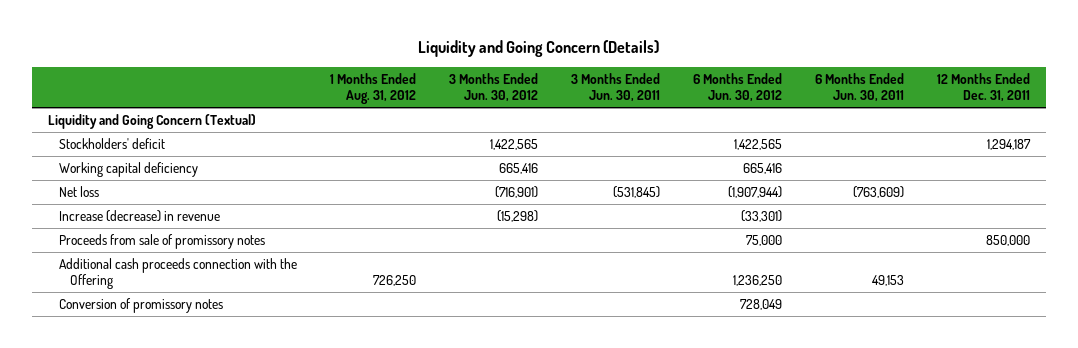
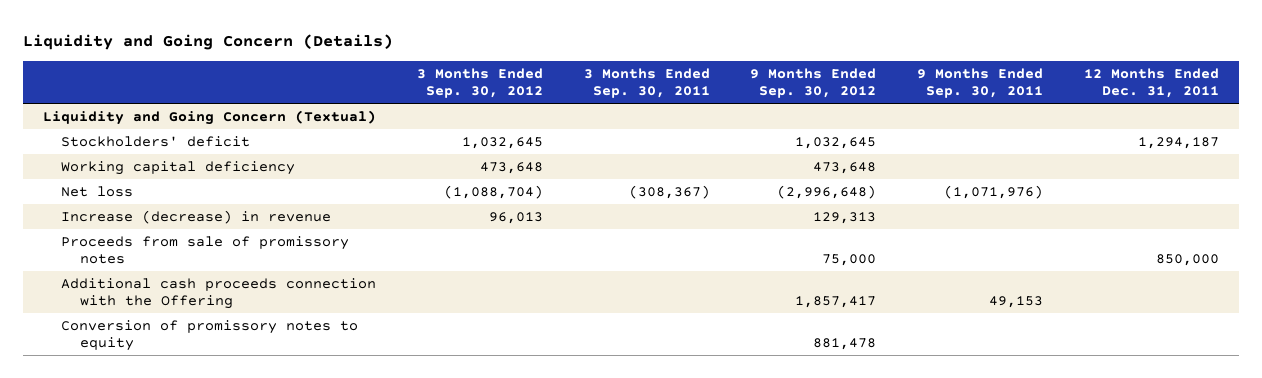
- | 1 Months Ended Aug. 31, 2012 | 3 Months Ended Jun. 30, 2012 | 3 Months Ended Jun. 30, 2011 | 6 Months Ended Jun. 30, 2012 | 6 Months Ended Jun. 30, 2011 | 12 Months Ended Dec. 31, 2011
+ | 3 Months Ended Sep. 30, 2012 | 3 Months Ended Sep. 30, 2011 | 9 Months Ended Sep. 30, 2012 | 9 Months Ended Sep. 30, 2011 | 12 Months Ended Dec. 31, 2011
- Conversion of promissory notes | | | | 728,049 | |
+ Conversion of promissory notes to equity | | | 881,478 | |

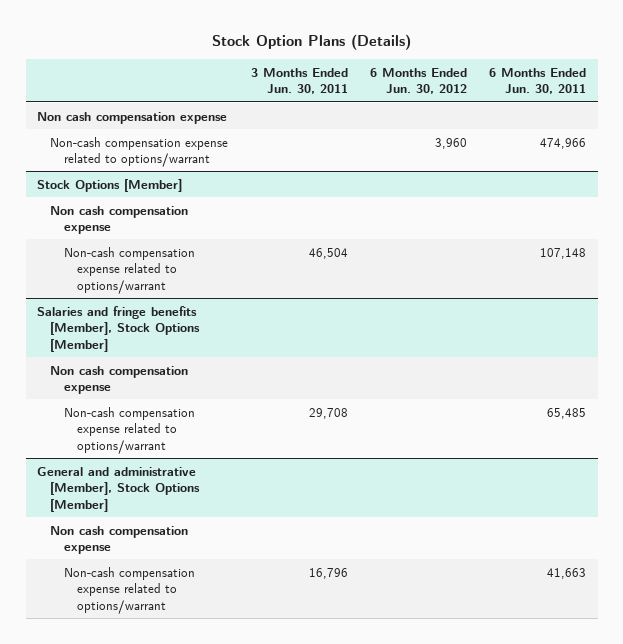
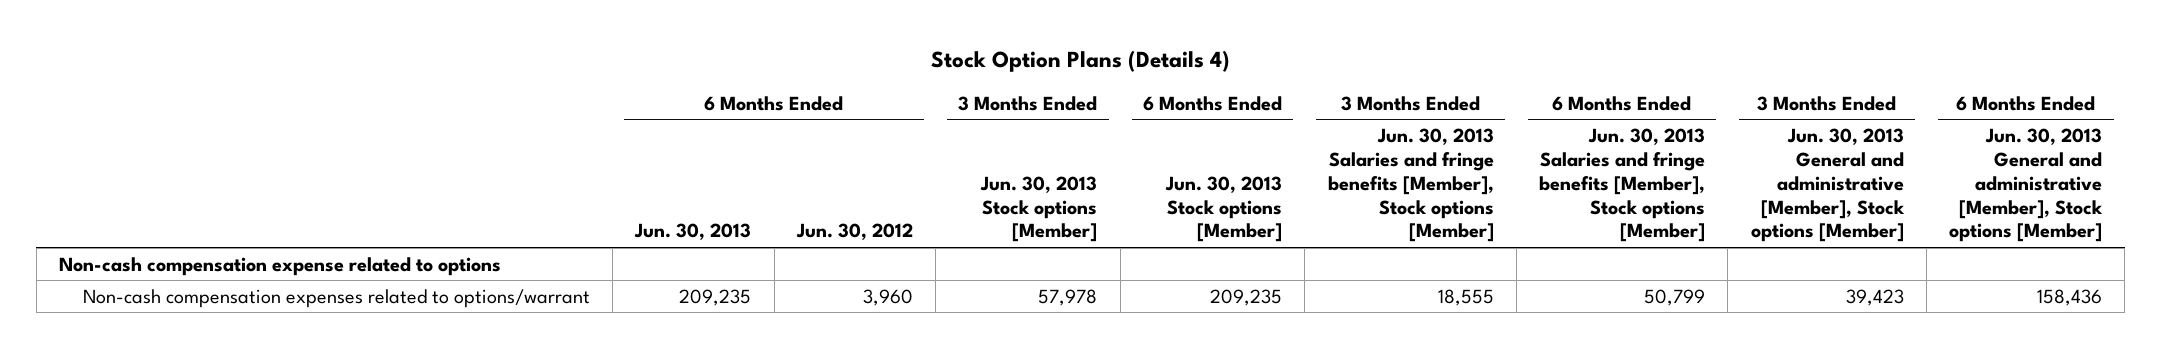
- Stock Option Plans (Details)
+ Stock Option Plans (Details 4)
- | 3 Months Ended Jun. 30, 2011 | 6 Months Ended Jun. 30, 2012 | 6 Months Ended Jun. 30, 2011
+ | 6 Months Ended Jun. 30, 2013 | 6 Months Ended Jun. 30, 2012 | 3 Months Ended Jun. 30, 2013 Stock options [Member] | 6 Months Ended Jun. 30, 2013 Stock options [Member] | 3 Months Ended Jun. 30, 2013 Salaries and fringe benefits [Member], Stock options [Member] | 6 Months Ended Jun. 30, 2013 Salaries and fringe benefits [Member], Stock options [Member] | 3 Months Ended Jun. 30, 2013 General and administrative [Member], Stock options [Member] | 6 Months Ended Jun. 30, 2013 General and administrative [Member], Stock options [Member]
- Non cash compensation expense
- Non-cash compensation expense related to options/warrant | | 3,960 | 474,966
- Stock Options [Member]
- Non cash compensation expense
- Non-cash compensation expense related to options/warrant | 46,504 | | 107,148
- Salaries and fringe benefits [Member], Stock Options [Member]
- Non cash compensation expense
- Non-cash compensation expense related to options/warrant | 29,708 | | 65,485
- General and administrative [Member], Stock Options [Member]
- Non cash compensation expense
- Non-cash compensation expense related to options/warrant | 16,796 | | 41,663
+ Non-cash compensation expense related to options
+ Non-cash compensation expenses related to options/warrant | 209,235 | 3,960 | 57,978 | 209,235 | 18,555 | 50,799 | 39,423 | 158,436

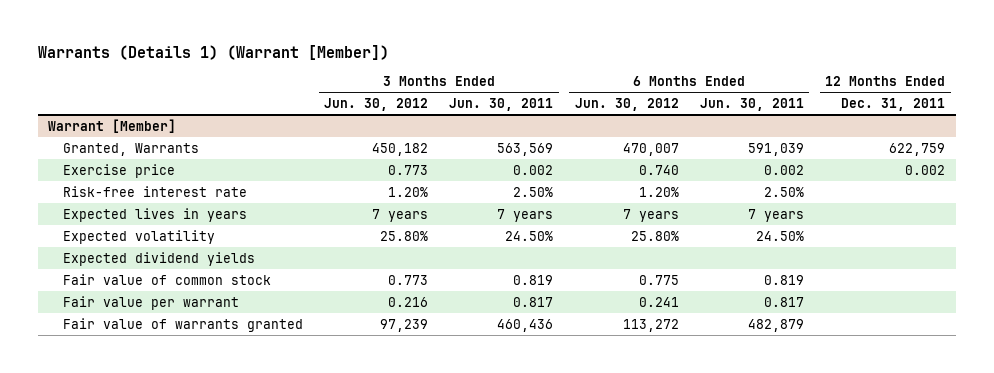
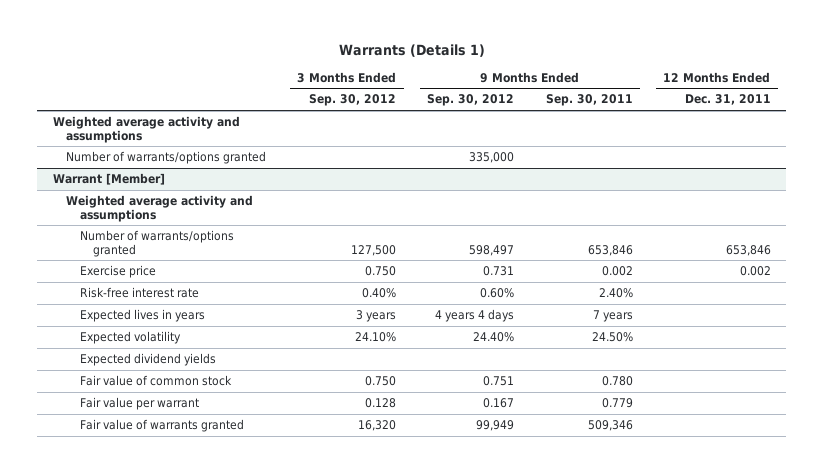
- Warrants (Details 1) (Warrant [Member])
+ Warrants (Details 1)
- | 3 Months Ended Jun. 30, 2012 | 3 Months Ended Jun. 30, 2011 | 6 Months Ended Jun. 30, 2012 | 6 Months Ended Jun. 30, 2011 | 12 Months Ended Dec. 31, 2011
+ | 3 Months Ended Sep. 30, 2012 | 9 Months Ended Sep. 30, 2012 | 9 Months Ended Sep. 30, 2011 | 12 Months Ended Dec. 31, 2011
+ Weighted average activity and assumptions
+ Number of warrants/options granted | | 335,000 | |
@ Warrant [Member]
- Granted, Warrants | 450,182 | 563,569 | 470,007 | 591,039 | 622,759
+ Weighted average activity and assumptions
+ Number of warrants/options granted | 127,500 | 598,497 | 653,846 | 653,846

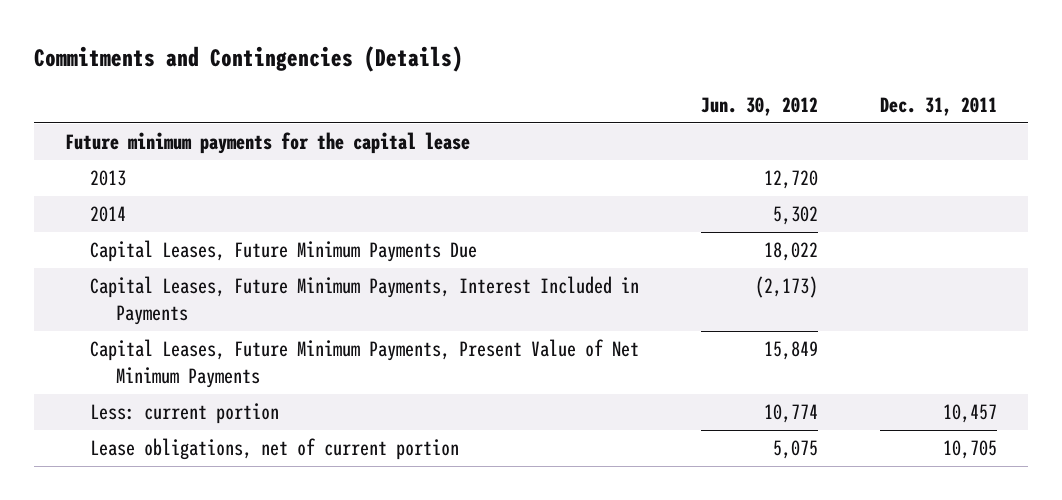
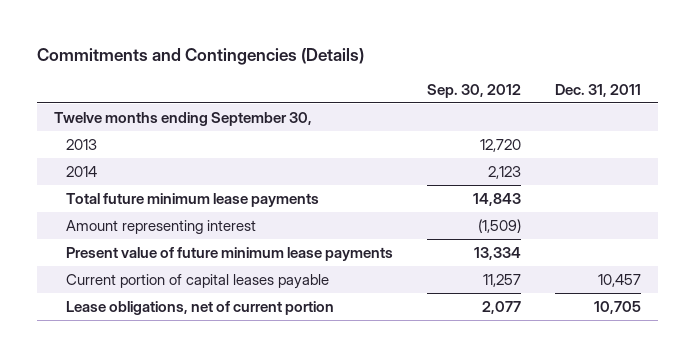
- | Jun. 30, 2012 | Dec. 31, 2011
+ | Sep. 30, 2012 | Dec. 31, 2011
- Future minimum payments for the capital lease
+ Twelve months ending September 30,
- Capital Leases, Future Minimum Payments Due | 18,022 |
- Capital Leases, Future Minimum Payments, Interest Included in Payments | (2,173) |
- Capital Leases, Future Minimum Payments, Present Value of Net Minimum Payments | 15,849 |
- Less: current portion | 10,774 | 10,457
+ Total future minimum lease payments | 14,843 |
+ Amount representing interest | (1,509) |
+ Present value of future minimum lease payments | 13,334 |
+ Current portion of capital leases payable | 11,257 | 10,457

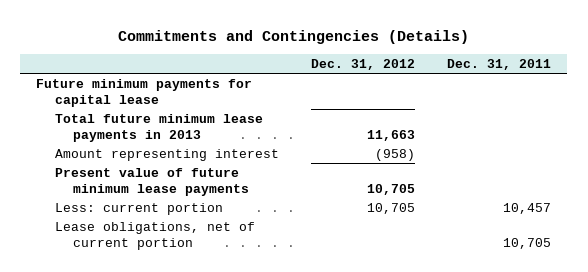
- | Sep. 30, 2012 | Dec. 31, 2011
+ | Dec. 31, 2012 | Dec. 31, 2011
- Twelve months ending September 30,
- 2013 | 12,720 |
- 2014 | 2,123 |
- Total future minimum lease payments | 14,843 |
+ Future minimum payments for capital lease
+ Total future minimum lease payments in 2013 | 11,663 |
- Current portion of capital leases payable | 11,257 | 10,457
+ Less: current portion | 10,705 | 10,457

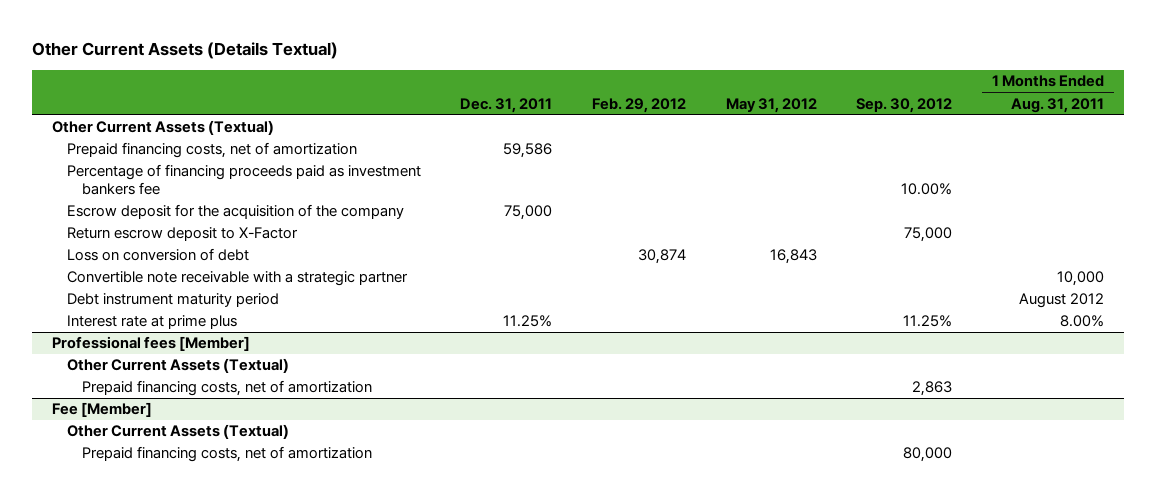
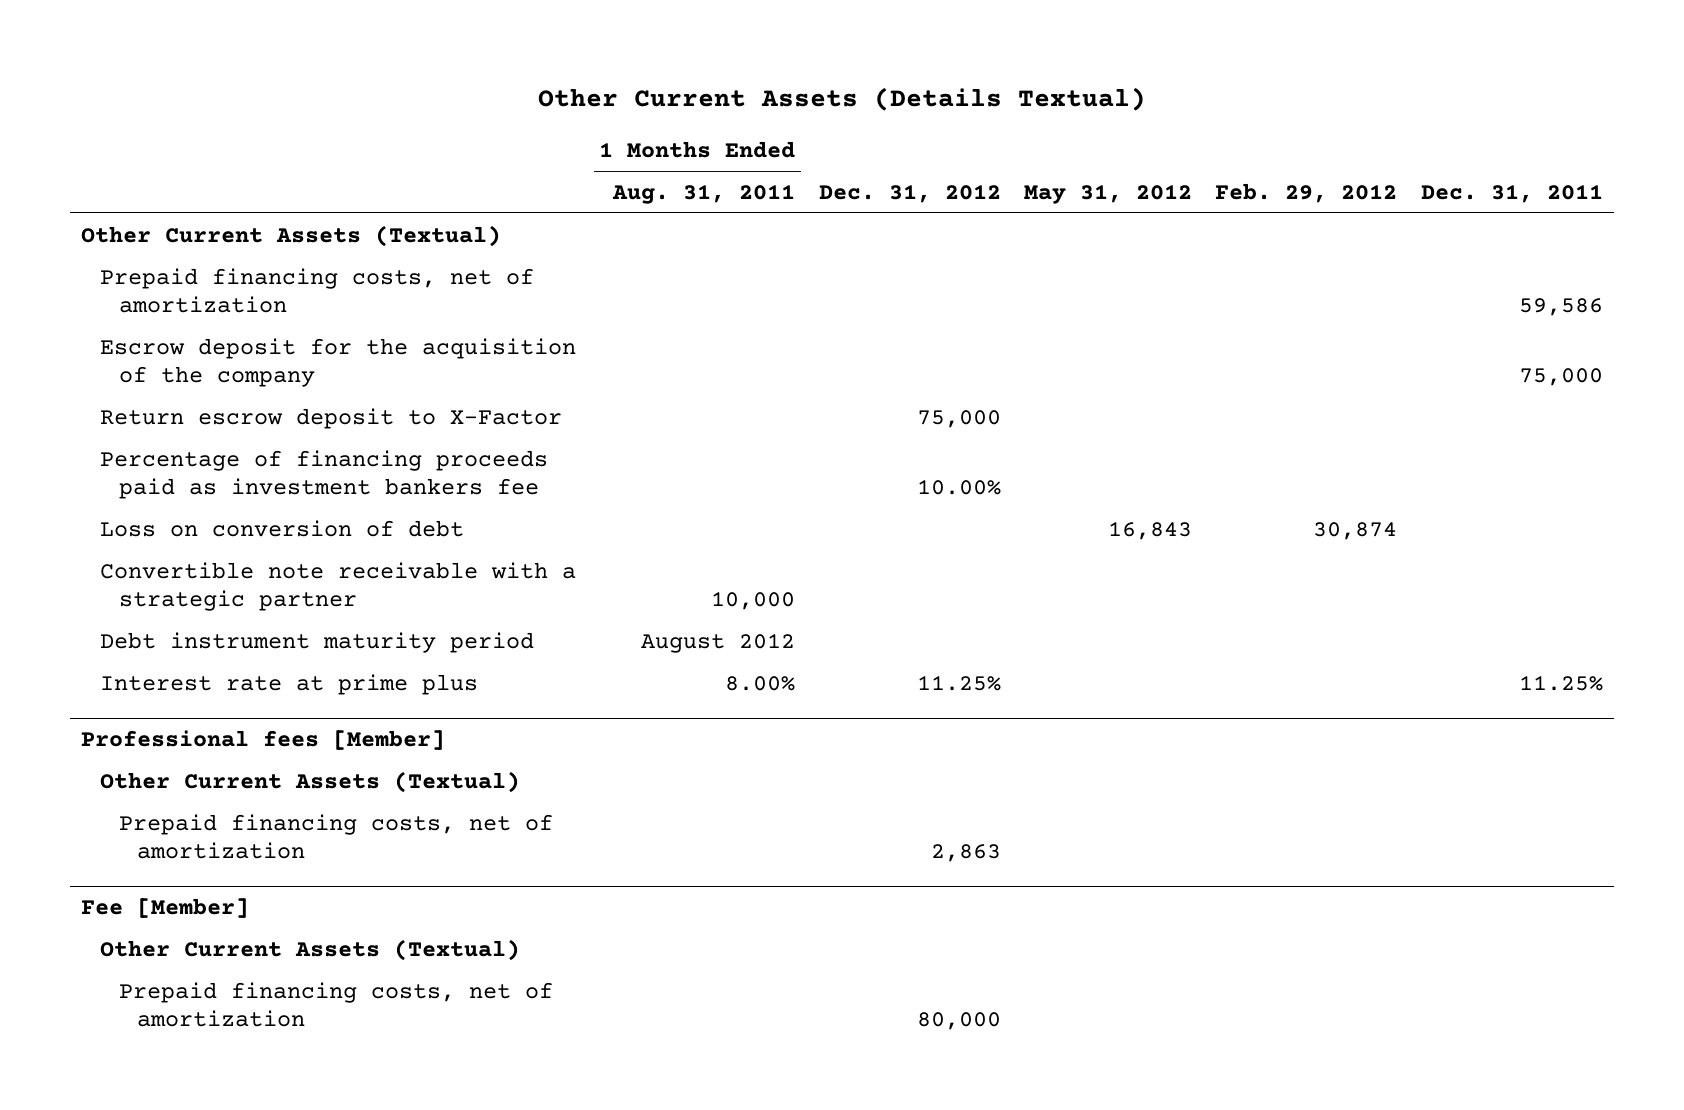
- | Dec. 31, 2011 | Feb. 29, 2012 | May 31, 2012 | Sep. 30, 2012 | 1 Months Ended Aug. 31, 2011
+ | 1 Months Ended Aug. 31, 2011 | Dec. 31, 2012 | May 31, 2012 | Feb. 29, 2012 | Dec. 31, 2011
moved down: Percentage of financing proceeds paid as investment bankers fee | | 10.00% | | |

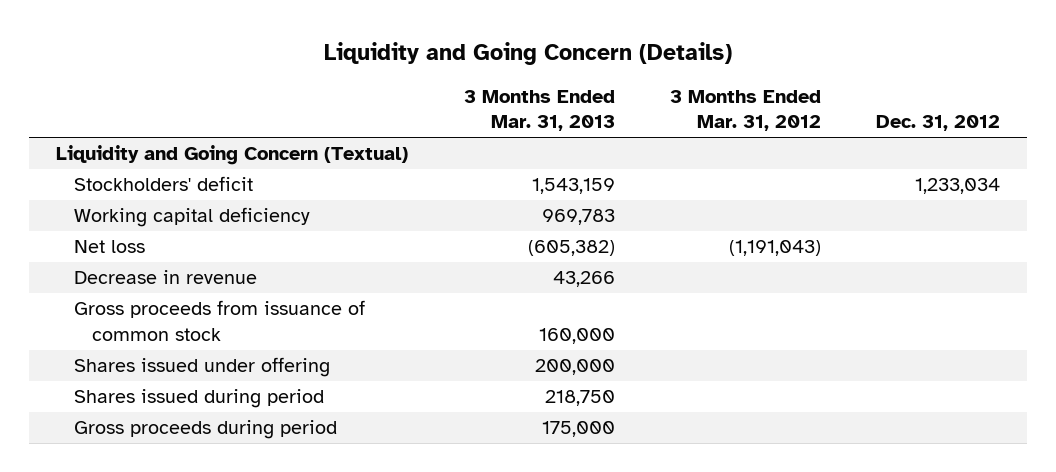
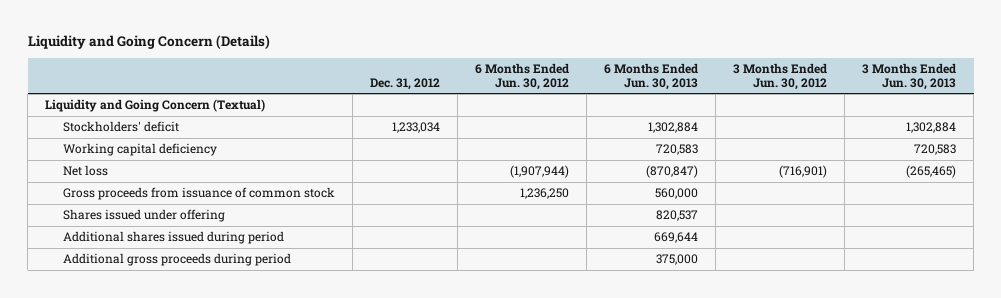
- | 3 Months Ended Mar. 31, 2013 | 3 Months Ended Mar. 31, 2012 | Dec. 31, 2012
+ | Dec. 31, 2012 | 6 Months Ended Jun. 30, 2012 | 6 Months Ended Jun. 30, 2013 | 3 Months Ended Jun. 30, 2012 | 3 Months Ended Jun. 30, 2013
- Decrease in revenue | 43,266 | |
- Shares issued during period | 218,750 | |
- Gross proceeds during period | 175,000 | |
+ Additional shares issued during period | | | 669,644 | |
+ Additional gross proceeds during period | | | 375,000 | |

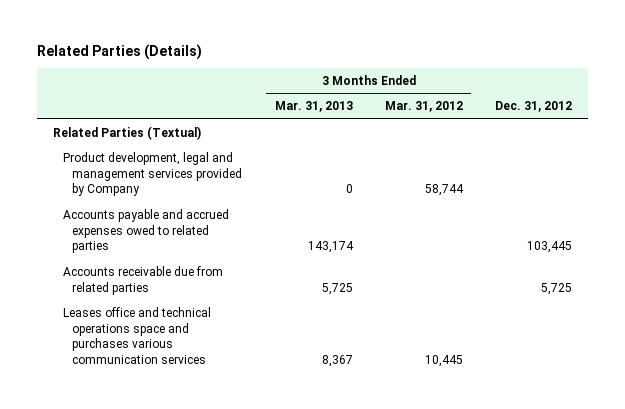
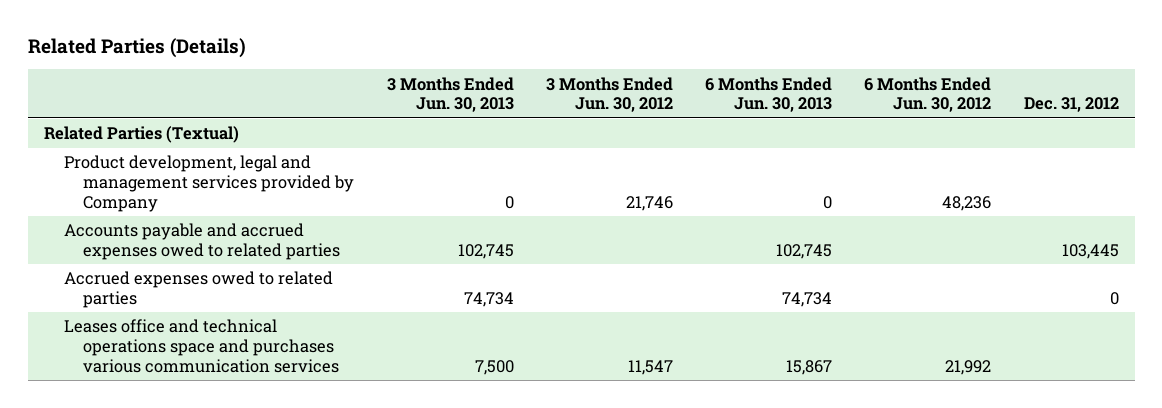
- | 3 Months Ended Mar. 31, 2013 | 3 Months Ended Mar. 31, 2012 | Dec. 31, 2012
+ | 3 Months Ended Jun. 30, 2013 | 3 Months Ended Jun. 30, 2012 | 6 Months Ended Jun. 30, 2013 | 6 Months Ended Jun. 30, 2012 | Dec. 31, 2012
- Accounts receivable due from related parties | 5,725 | | 5,725
+ Accrued expenses owed to related parties | 74,734 | | 74,734 | | 0

